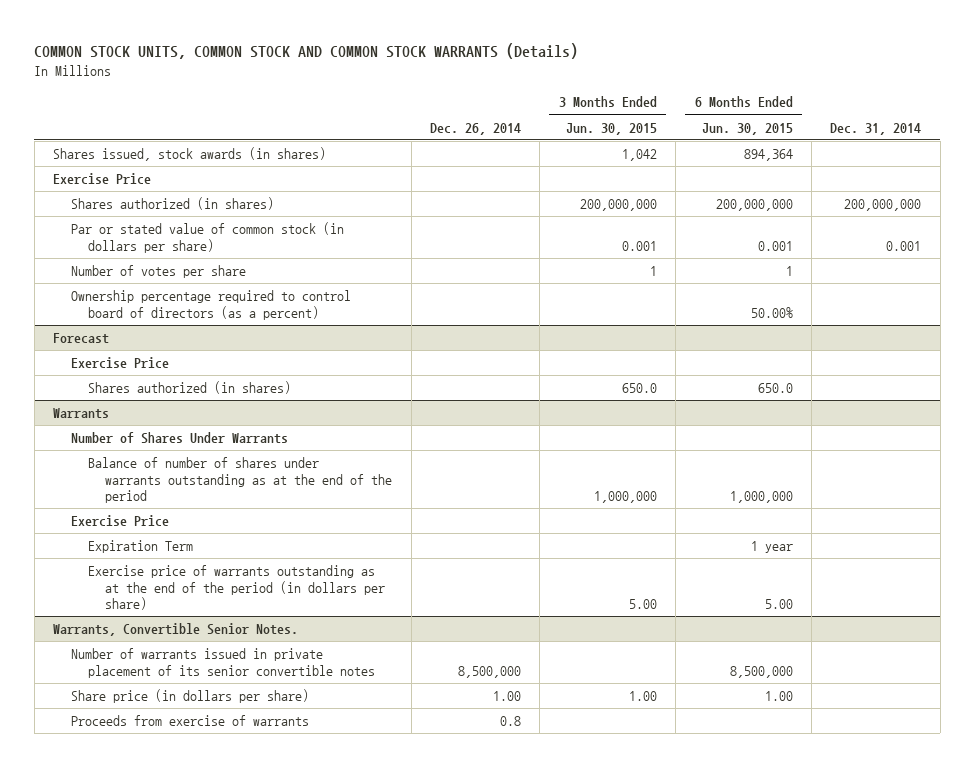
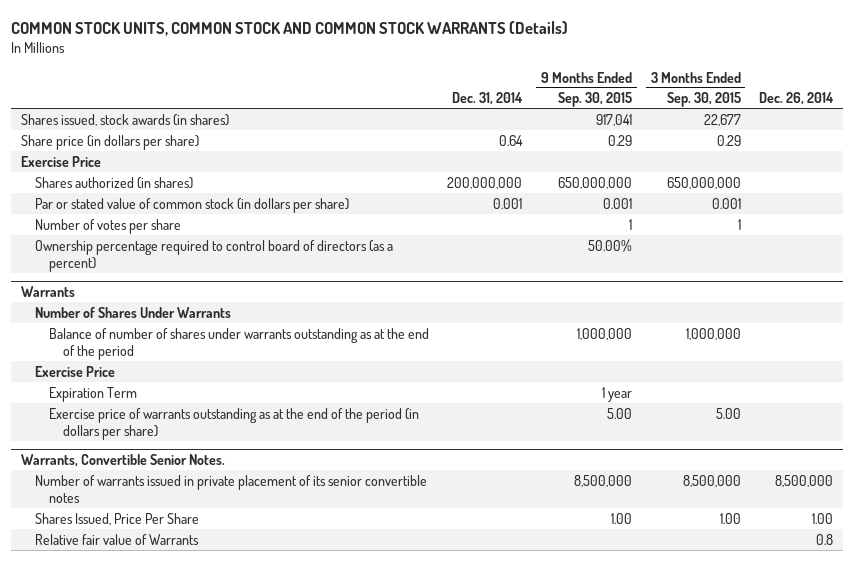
- | Dec. 26, 2014 | 3 Months Ended Jun. 30, 2015 | 6 Months Ended Jun. 30, 2015 | Dec. 31, 2014
+ | Dec. 31, 2014 | 9 Months Ended Sep. 30, 2015 | 3 Months Ended Sep. 30, 2015 | Dec. 26, 2014
+ Share price (in dollars per share) | 0.64 | 0.29 | 0.29 |
- Forecast
- Exercise Price
- Shares authorized (in shares) | | 650.0 | 650.0 |
@ Warrants, Convertible Senior Notes.
- Share price (in dollars per share) | 1.00 | 1.00 | 1.00 |
- Proceeds from exercise of warrants | 0.8 | | |
+ Shares Issued, Price Per Share | | 1.00 | 1.00 | 1.00
+ Relative fair value of Warrants | | | | 0.8

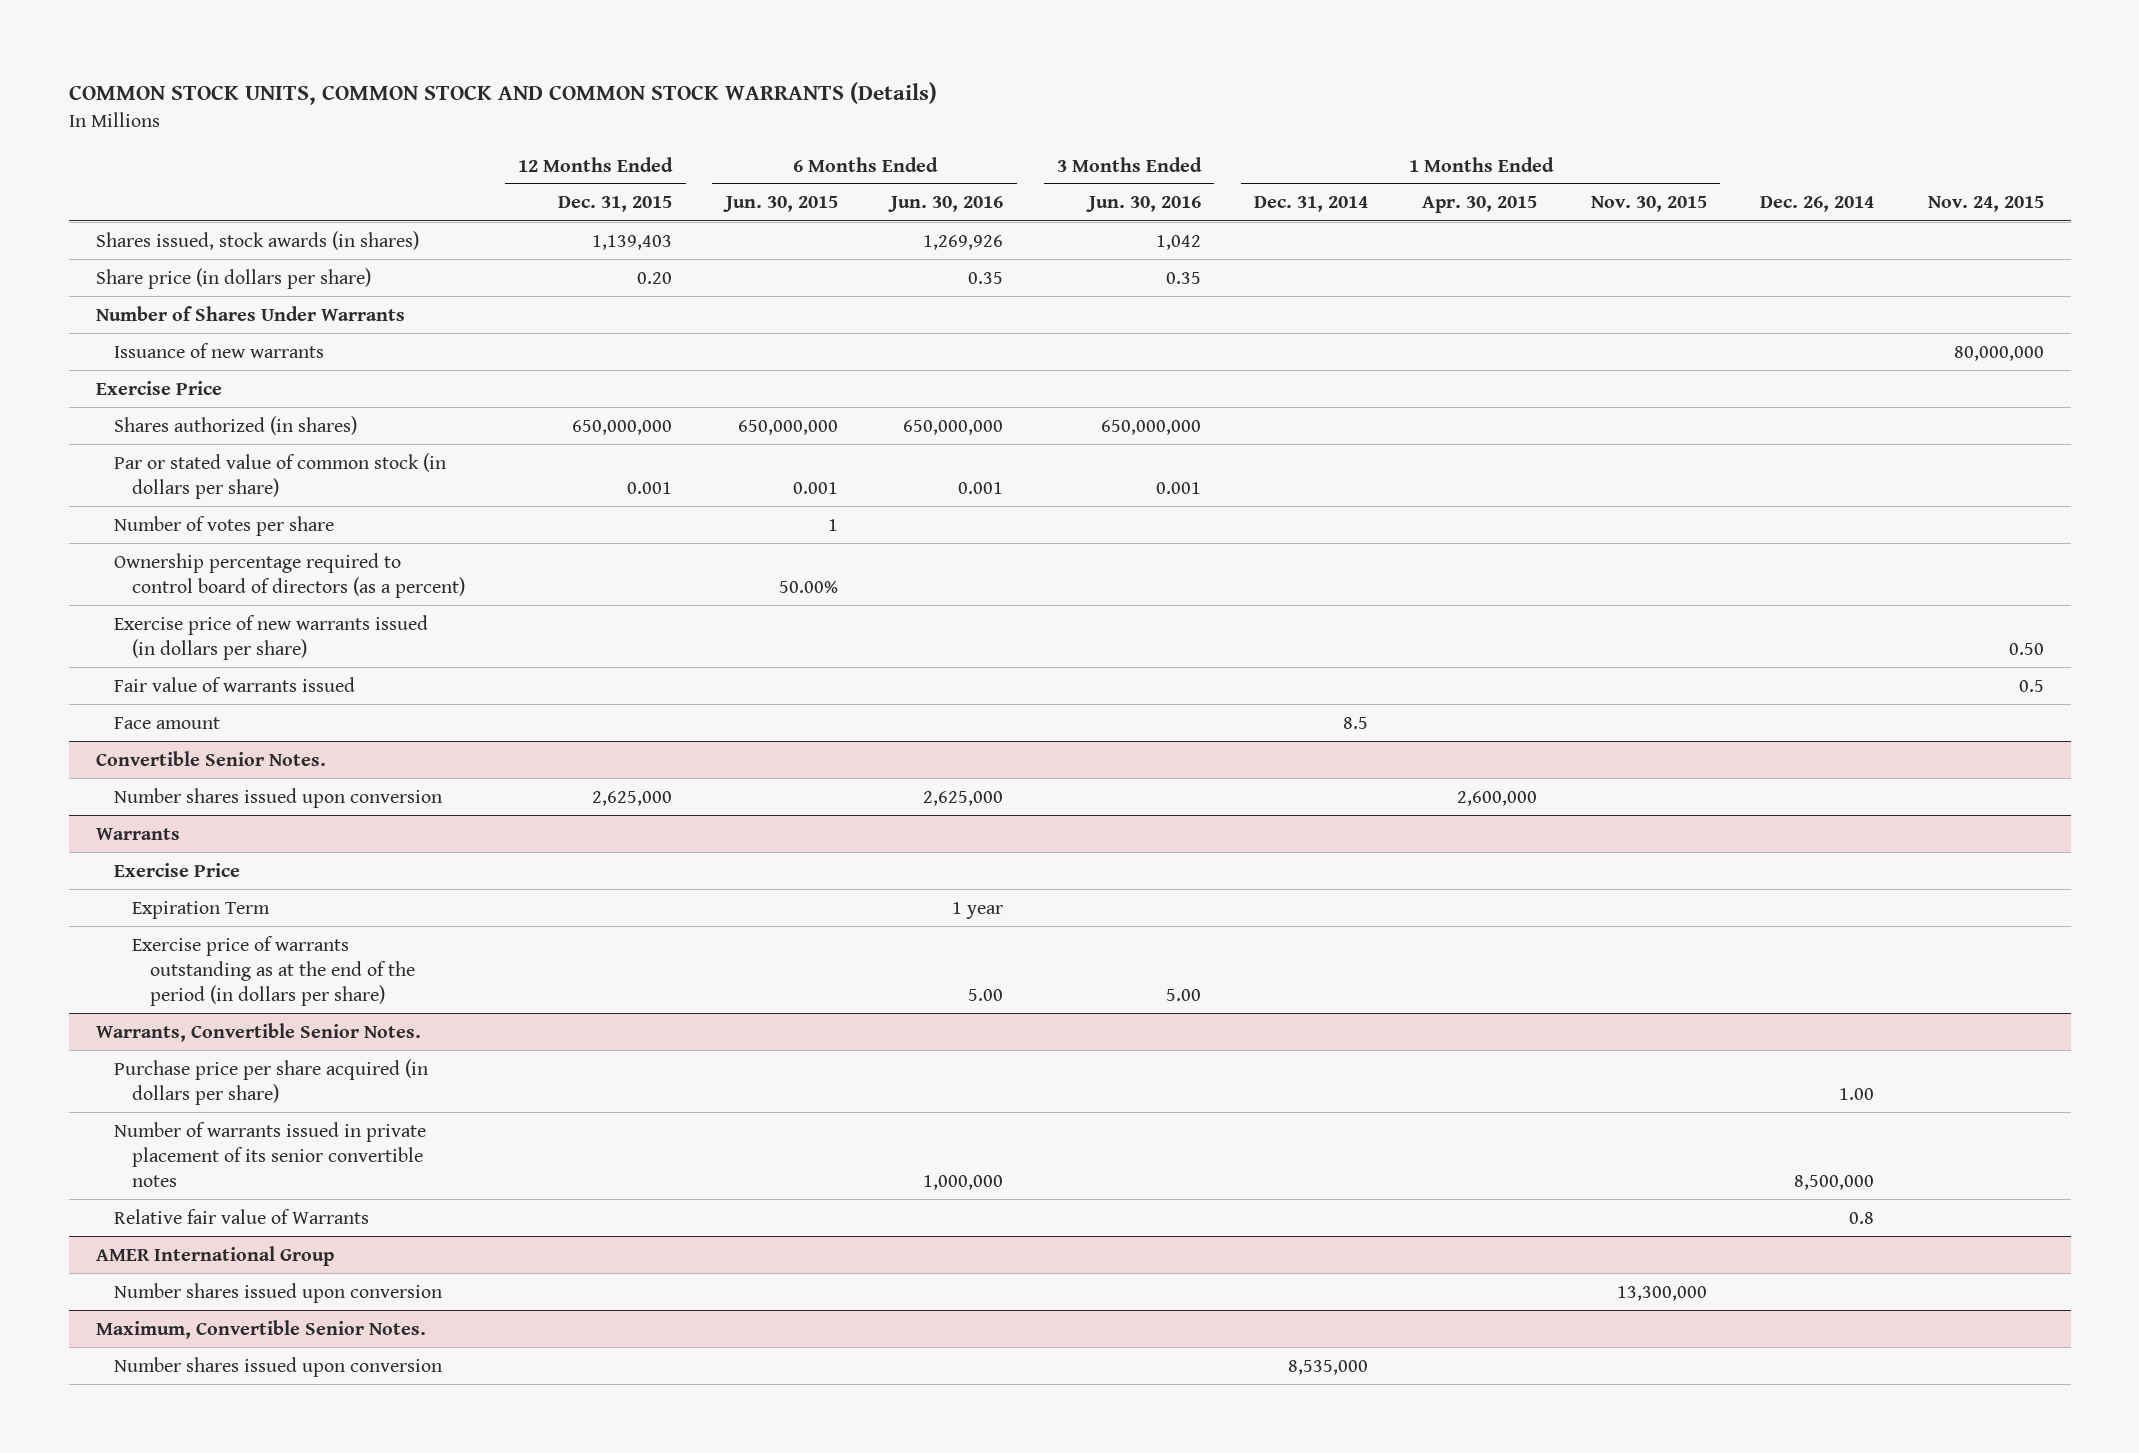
- | Dec. 31, 2014 | 9 Months Ended Sep. 30, 2015 | 3 Months Ended Sep. 30, 2015 | Dec. 26, 2014
+ | 12 Months Ended Dec. 31, 2015 | 6 Months Ended Jun. 30, 2015 | 6 Months Ended Jun. 30, 2016 | 3 Months Ended Jun. 30, 2016 | 1 Months Ended Dec. 31, 2014 | 1 Months Ended Apr. 30, 2015 | 1 Months Ended Nov. 30, 2015 | Dec. 26, 2014 | Nov. 24, 2015
+ Number of Shares Under Warrants
+ Issuance of new warrants | | | | | | | | | 80,000,000
+ Exercise price of new warrants issued (in dollars per share) | | | | | | | | | 0.50
+ Fair value of warrants issued | | | | | | | | | 0.5
+ Face amount | | | | | 8.5 | | | |
+ Convertible Senior Notes.
+ Number shares issued upon conversion | 2,625,000 | | 2,625,000 | | | 2,600,000 | | |
@ Warrants
- Number of Shares Under Warrants
- Balance of number of shares under warrants outstanding as at the end of the period | | 1,000,000 | 1,000,000 |
@ Warrants, Convertible Senior Notes.
+ Purchase price per share acquired (in dollars per share) | | | | | | | | 1.00 |
- Shares Issued, Price Per Share | | 1.00 | 1.00 | 1.00
+ AMER International Group
+ Number shares issued upon conversion | | | | | | | 13,300,000 | |
+ Maximum, Convertible Senior Notes.
+ Number shares issued upon conversion | | | | | 8,535,000 | | | |

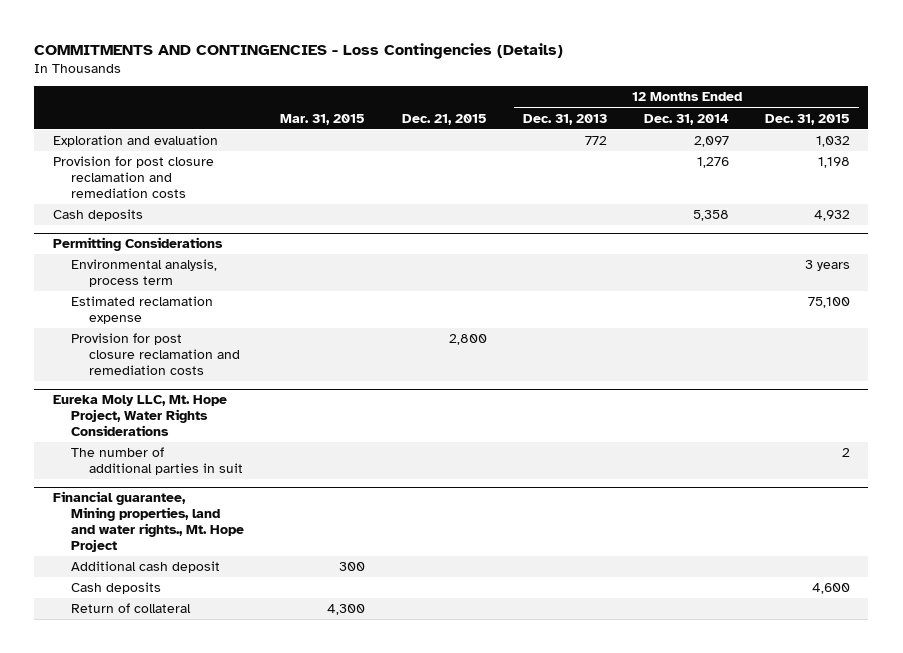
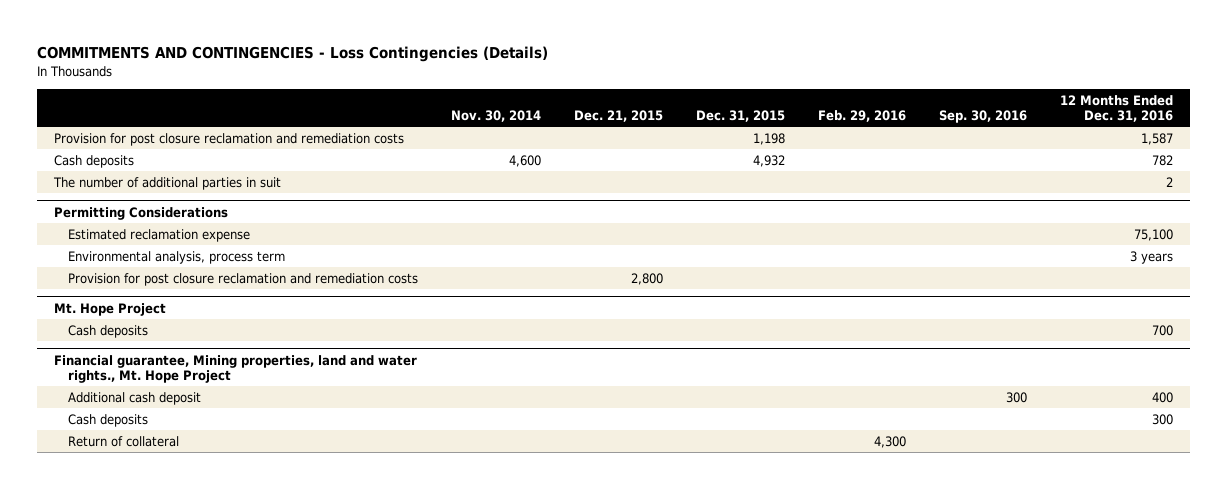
- | Mar. 31, 2015 | Dec. 21, 2015 | 12 Months Ended Dec. 31, 2013 | 12 Months Ended Dec. 31, 2014 | 12 Months Ended Dec. 31, 2015
+ | Nov. 30, 2014 | Dec. 21, 2015 | Dec. 31, 2015 | Feb. 29, 2016 | Sep. 30, 2016 | 12 Months Ended Dec. 31, 2016
- Exploration and evaluation | | | 772 | 2,097 | 1,032
+ The number of additional parties in suit | | | | | | 2
@ Permitting Considerations
moved down: Environmental analysis, process term | | | | | | 3 years
- Eureka Moly LLC, Mt. Hope Project, Water Rights Considerations
- The number of additional parties in suit | | | | | 2
+ Mt. Hope Project
+ Cash deposits | | | | | | 700

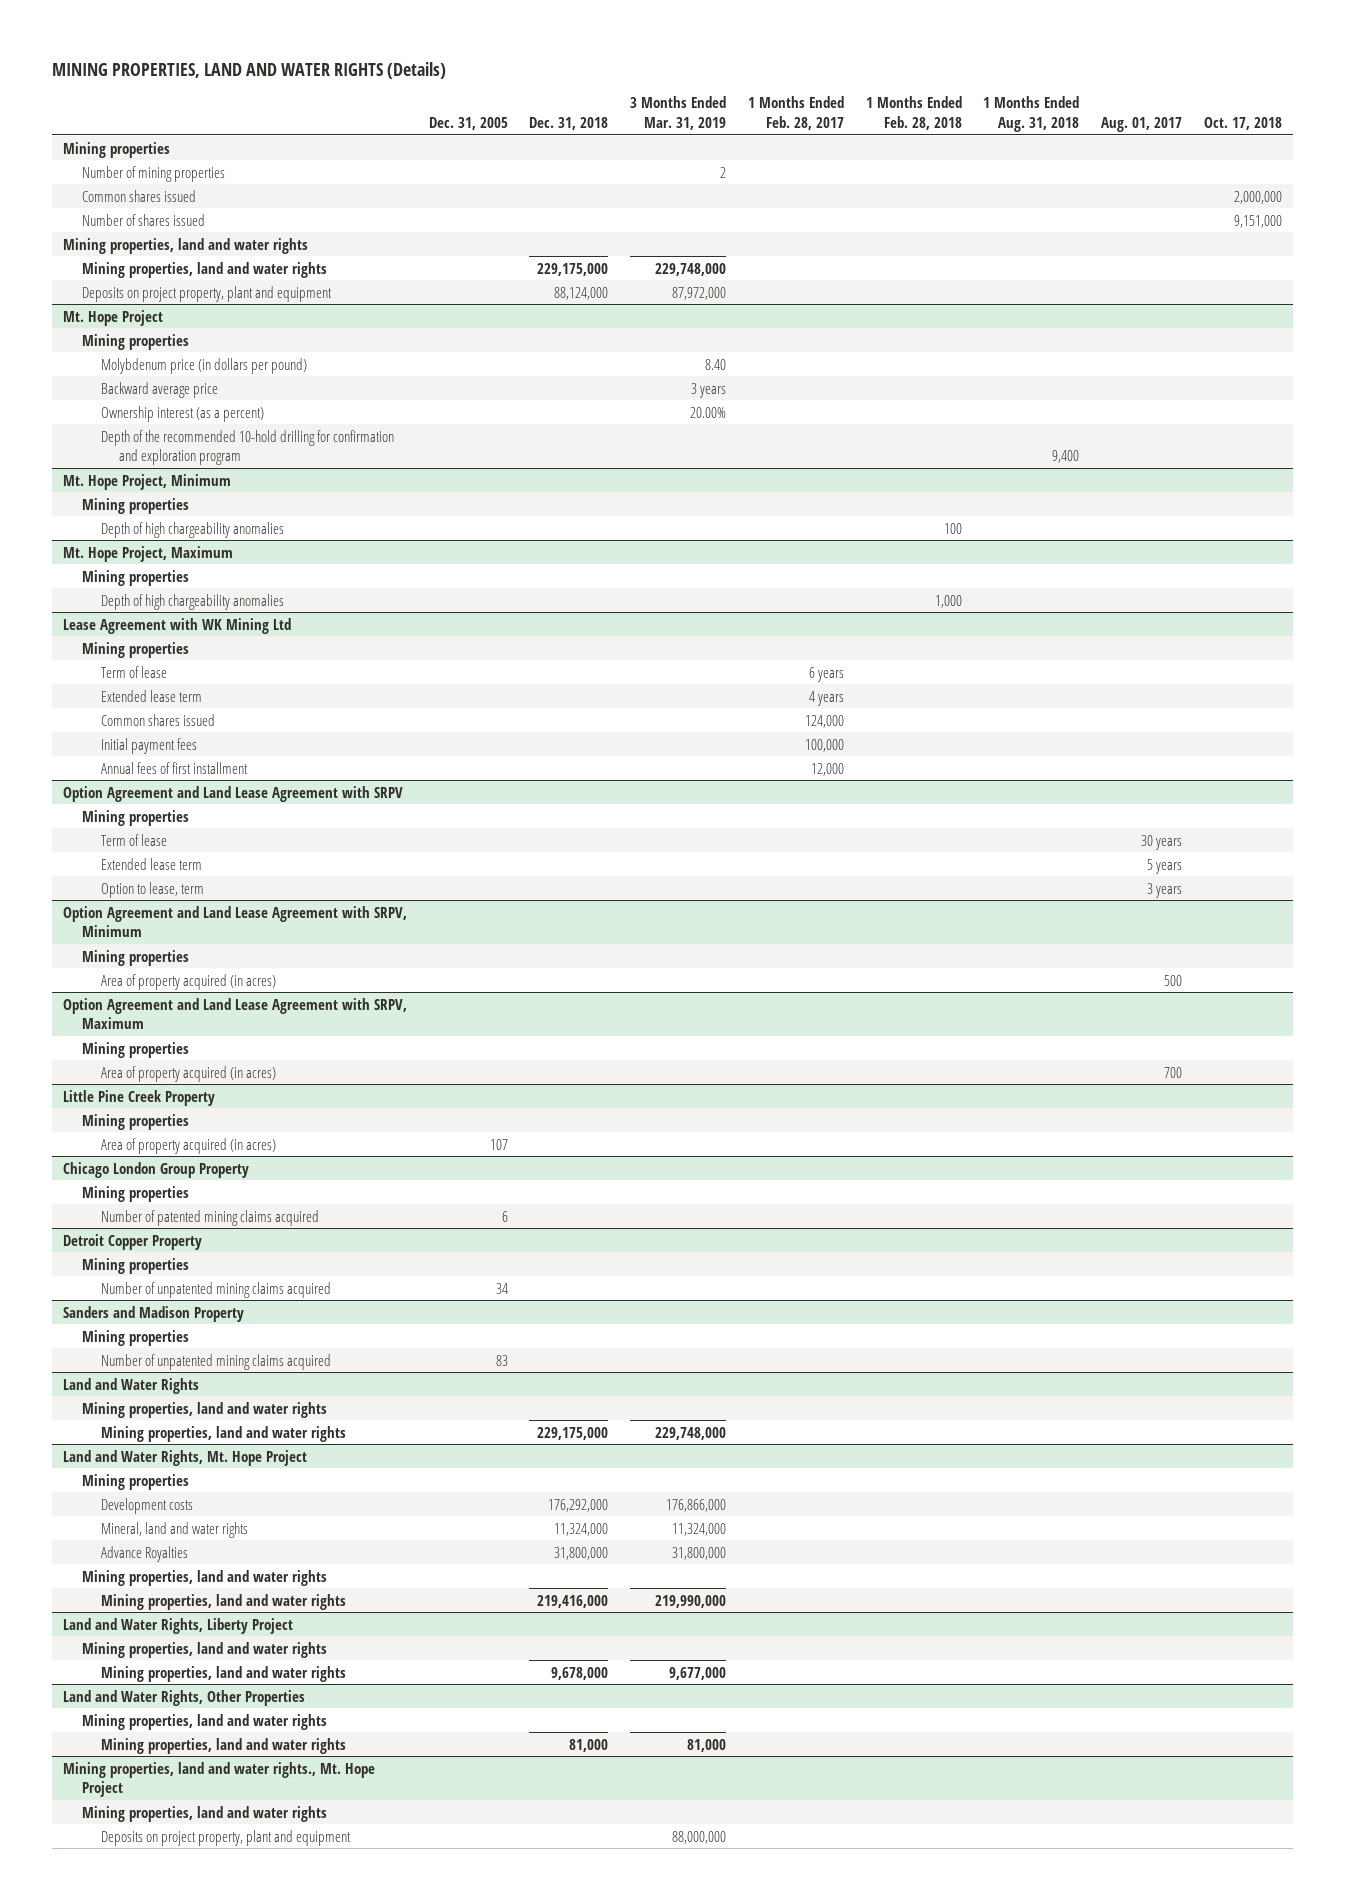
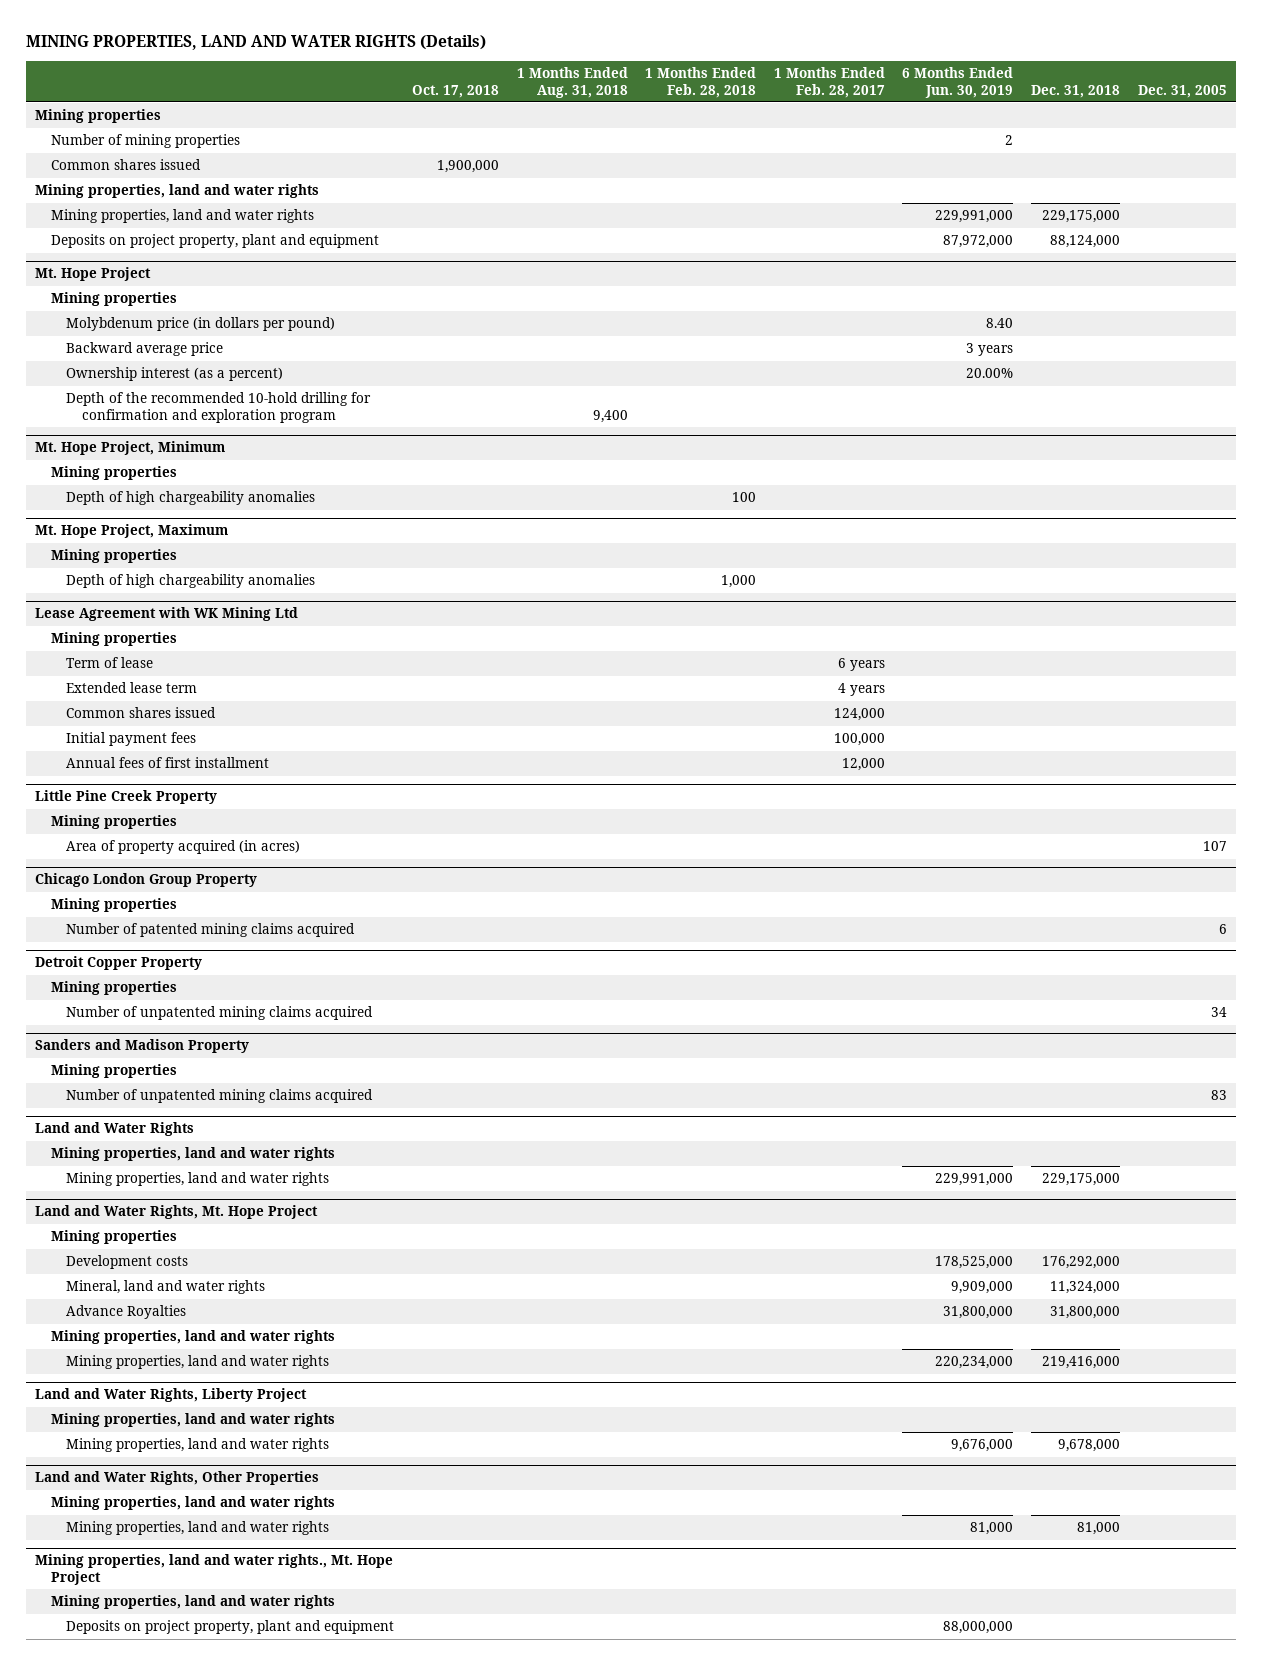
- | Dec. 31, 2005 | Dec. 31, 2018 | 3 Months Ended Mar. 31, 2019 | 1 Months Ended Feb. 28, 2017 | 1 Months Ended Feb. 28, 2018 | 1 Months Ended Aug. 31, 2018 | Aug. 01, 2017 | Oct. 17, 2018
+ | Oct. 17, 2018 | 1 Months Ended Aug. 31, 2018 | 1 Months Ended Feb. 28, 2018 | 1 Months Ended Feb. 28, 2017 | 6 Months Ended Jun. 30, 2019 | Dec. 31, 2018 | Dec. 31, 2005
- Common shares issued | | | | | | | | 2,000,000
- Number of shares issued | | | | | | | | 9,151,000
+ Common shares issued | 1,900,000 | | | | | |
- Option Agreement and Land Lease Agreement with SRPV
- Mining properties
- Term of lease | | | | | | | 30 years |
- Extended lease term | | | | | | | 5 years |
- Option to lease, term | | | | | | | 3 years |
- Option Agreement and Land Lease Agreement with SRPV, Minimum
- Mining properties
- Area of property acquired (in acres) | | | | | | | 500 |
- Option Agreement and Land Lease Agreement with SRPV, Maximum
- Mining properties
- Area of property acquired (in acres) | | | | | | | 700 |

